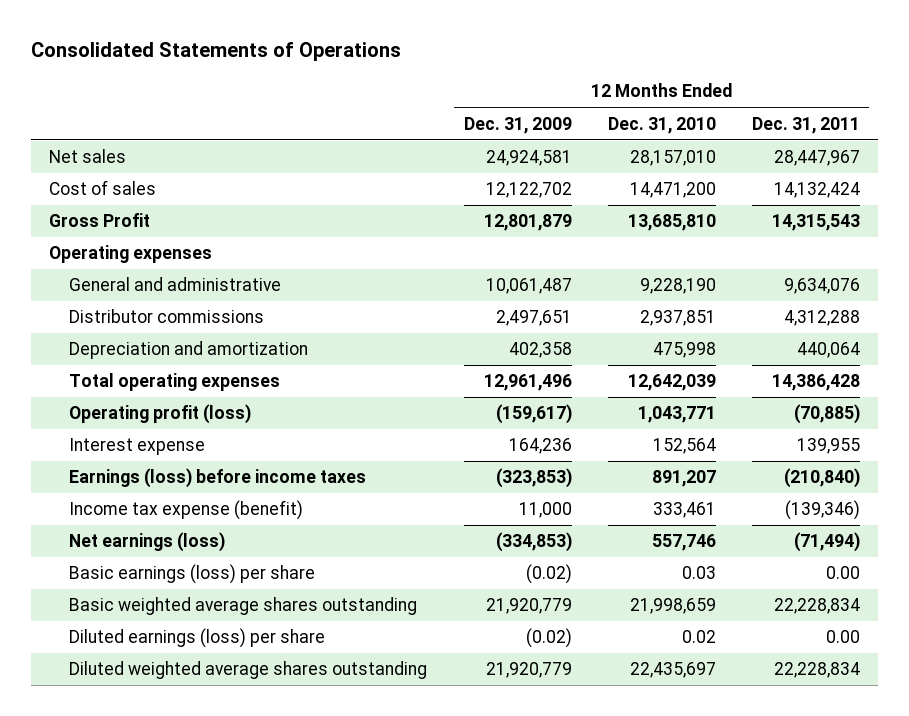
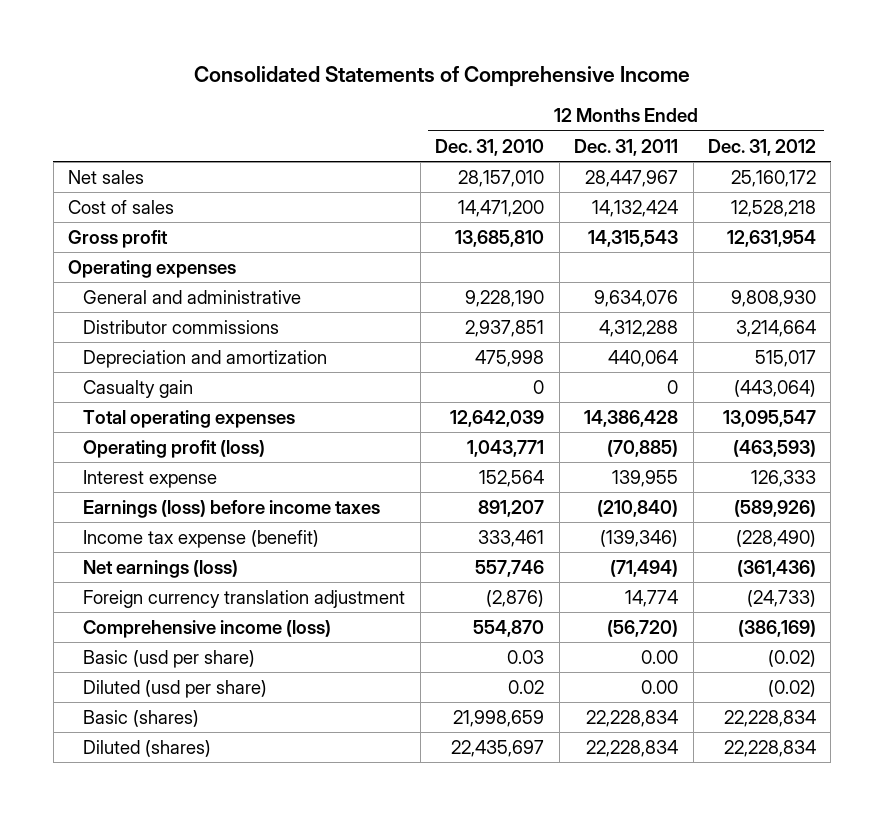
- Consolidated Statements of Operations
+ Consolidated Statements of Comprehensive Income
- | 12 Months Ended Dec. 31, 2009 | 12 Months Ended Dec. 31, 2010 | 12 Months Ended Dec. 31, 2011
+ | 12 Months Ended Dec. 31, 2010 | 12 Months Ended Dec. 31, 2011 | 12 Months Ended Dec. 31, 2012
- Gross Profit | 12,801,879 | 13,685,810 | 14,315,543
+ Gross profit | 13,685,810 | 14,315,543 | 12,631,954
+ Casualty gain | 0 | 0 | (443,064)
- Basic earnings (loss) per share | (0.02) | 0.03 | 0.00
- Basic weighted average shares outstanding | 21,920,779 | 21,998,659 | 22,228,834
- Diluted earnings (loss) per share | (0.02) | 0.02 | 0.00
- Diluted weighted average shares outstanding | 21,920,779 | 22,435,697 | 22,228,834
+ Foreign currency translation adjustment | (2,876) | 14,774 | (24,733)
+ Comprehensive income (loss) | 554,870 | (56,720) | (386,169)
+ Basic (usd per share) | 0.03 | 0.00 | (0.02)
+ Diluted (usd per share) | 0.02 | 0.00 | (0.02)
+ Basic (shares) | 21,998,659 | 22,228,834 | 22,228,834
+ Diluted (shares) | 22,435,697 | 22,228,834 | 22,228,834

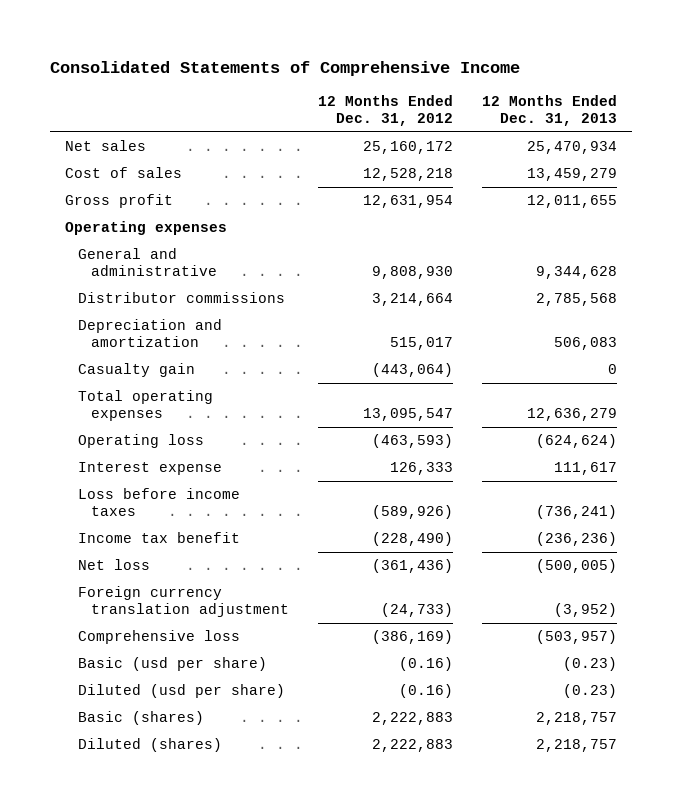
- | 12 Months Ended Dec. 31, 2010 | 12 Months Ended Dec. 31, 2011 | 12 Months Ended Dec. 31, 2012
+ | 12 Months Ended Dec. 31, 2012 | 12 Months Ended Dec. 31, 2013
- Operating profit (loss) | 1,043,771 | (70,885) | (463,593)
+ Operating loss | (463,593) | (624,624)
- Earnings (loss) before income taxes | 891,207 | (210,840) | (589,926)
- Income tax expense (benefit) | 333,461 | (139,346) | (228,490)
- Net earnings (loss) | 557,746 | (71,494) | (361,436)
+ Loss before income taxes | (589,926) | (736,241)
+ Income tax benefit | (228,490) | (236,236)
+ Net loss | (361,436) | (500,005)
- Comprehensive income (loss) | 554,870 | (56,720) | (386,169)
- Basic (usd per share) | 0.03 | 0.00 | (0.02)
- Diluted (usd per share) | 0.02 | 0.00 | (0.02)
- Basic (shares) | 21,998,659 | 22,228,834 | 22,228,834
- Diluted (shares) | 22,435,697 | 22,228,834 | 22,228,834
+ Comprehensive loss | (386,169) | (503,957)
+ Basic (usd per share) | (0.16) | (0.23)
+ Diluted (usd per share) | (0.16) | (0.23)
+ Basic (shares) | 2,222,883 | 2,218,757
+ Diluted (shares) | 2,222,883 | 2,218,757

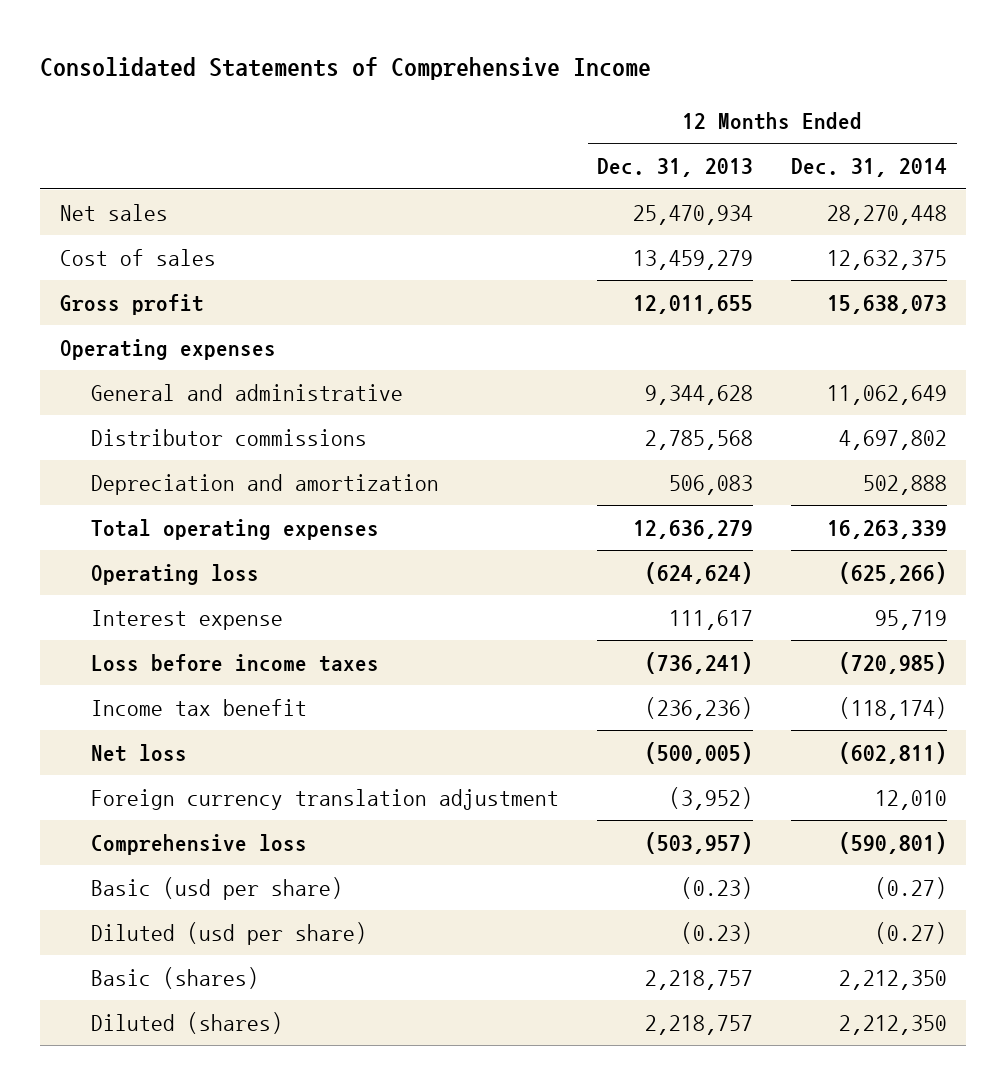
- | 12 Months Ended Dec. 31, 2012 | 12 Months Ended Dec. 31, 2013
+ | 12 Months Ended Dec. 31, 2013 | 12 Months Ended Dec. 31, 2014
- Casualty gain | (443,064) | 0

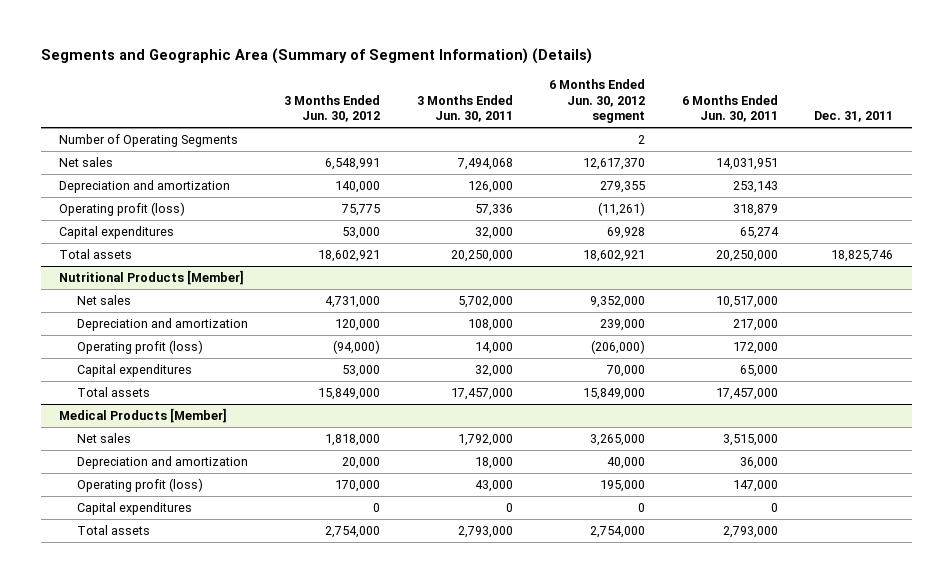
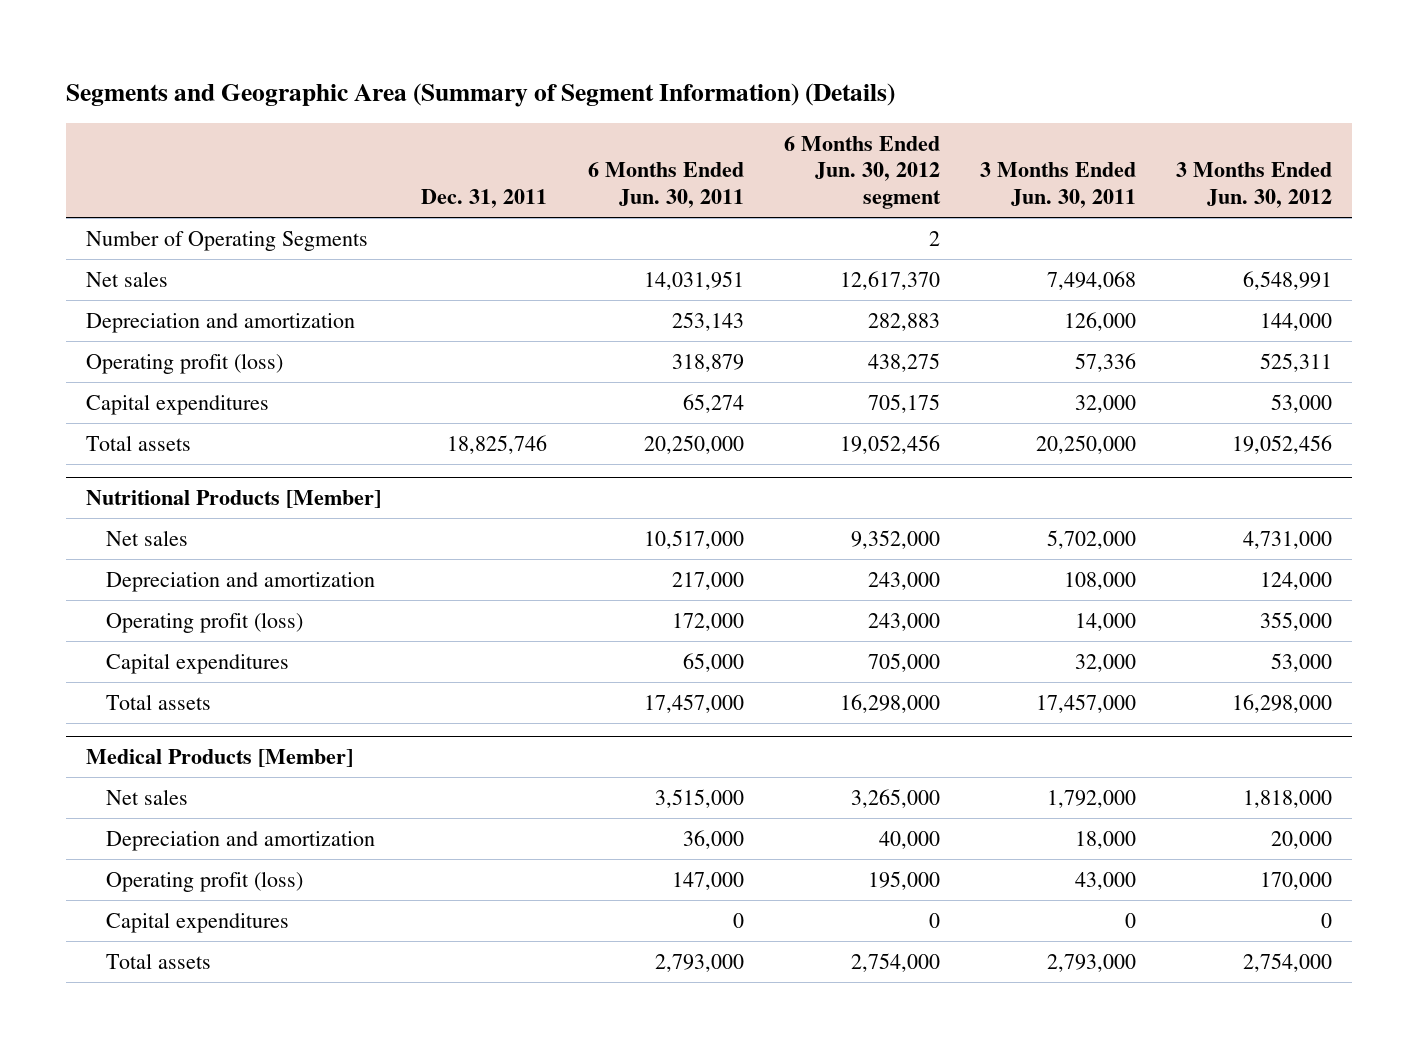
- | 3 Months Ended Jun. 30, 2012 | 3 Months Ended Jun. 30, 2011 | 6 Months Ended Jun. 30, 2012 segment | 6 Months Ended Jun. 30, 2011 | Dec. 31, 2011
+ | Dec. 31, 2011 | 6 Months Ended Jun. 30, 2011 | 6 Months Ended Jun. 30, 2012 segment | 3 Months Ended Jun. 30, 2011 | 3 Months Ended Jun. 30, 2012
- Depreciation and amortization | 140,000 | 126,000 | 279,355 | 253,143 |
- Operating profit (loss) | 75,775 | 57,336 | (11,261) | 318,879 |
- Capital expenditures | 53,000 | 32,000 | 69,928 | 65,274 |
- Total assets | 18,602,921 | 20,250,000 | 18,602,921 | 20,250,000 | 18,825,746
+ Depreciation and amortization | | 253,143 | 282,883 | 126,000 | 144,000
+ Operating profit (loss) | | 318,879 | 438,275 | 57,336 | 525,311
+ Capital expenditures | | 65,274 | 705,175 | 32,000 | 53,000
+ Total assets | 18,825,746 | 20,250,000 | 19,052,456 | 20,250,000 | 19,052,456
@ Nutritional Products [Member]
- Depreciation and amortization | 120,000 | 108,000 | 239,000 | 217,000 |
- Operating profit (loss) | (94,000) | 14,000 | (206,000) | 172,000 |
- Capital expenditures | 53,000 | 32,000 | 70,000 | 65,000 |
- Total assets | 15,849,000 | 17,457,000 | 15,849,000 | 17,457,000 |
+ Depreciation and amortization | | 217,000 | 243,000 | 108,000 | 124,000
+ Operating profit (loss) | | 172,000 | 243,000 | 14,000 | 355,000
+ Capital expenditures | | 65,000 | 705,000 | 32,000 | 53,000
+ Total assets | | 17,457,000 | 16,298,000 | 17,457,000 | 16,298,000

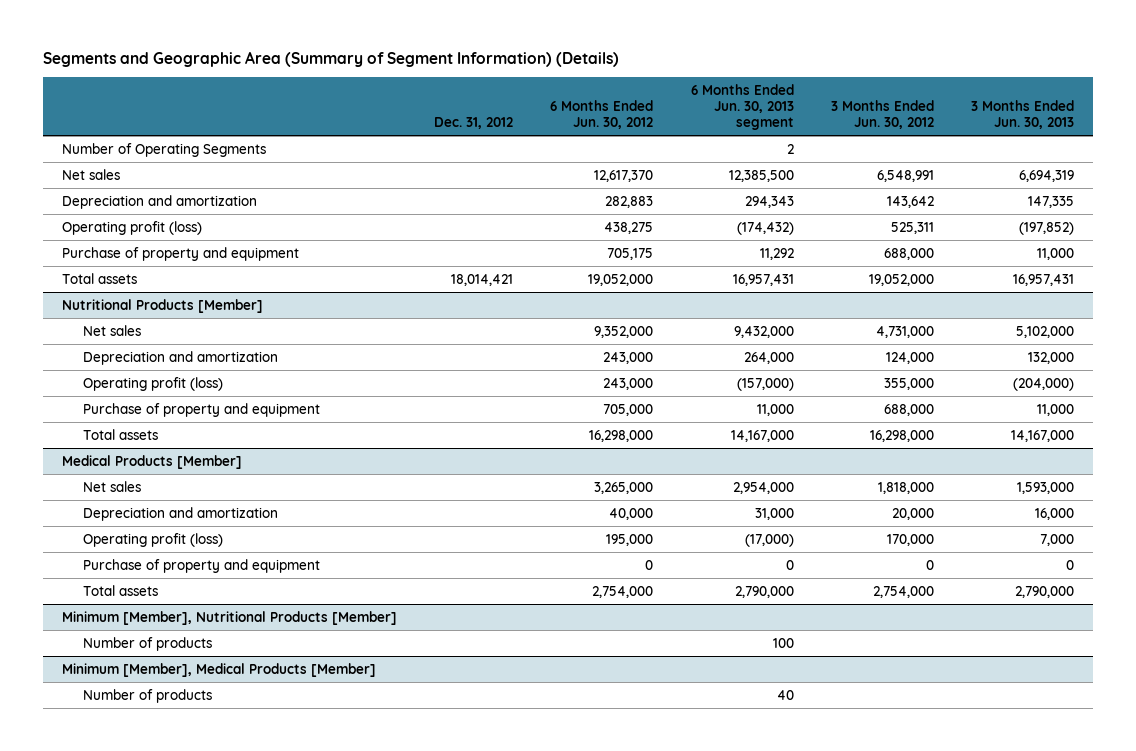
- | Dec. 31, 2011 | 6 Months Ended Jun. 30, 2011 | 6 Months Ended Jun. 30, 2012 segment | 3 Months Ended Jun. 30, 2011 | 3 Months Ended Jun. 30, 2012
+ | Dec. 31, 2012 | 6 Months Ended Jun. 30, 2012 | 6 Months Ended Jun. 30, 2013 segment | 3 Months Ended Jun. 30, 2012 | 3 Months Ended Jun. 30, 2013
- Depreciation and amortization | | 253,143 | 282,883 | 126,000 | 144,000
+ Depreciation and amortization | | 282,883 | 294,343 | 143,642 | 147,335
- Capital expenditures | | 65,274 | 705,175 | 32,000 | 53,000
- Total assets | 18,825,746 | 20,250,000 | 19,052,456 | 20,250,000 | 19,052,456
+ Purchase of property and equipment | | 705,175 | 11,292 | 688,000 | 11,000
+ Total assets | 18,014,421 | 19,052,000 | 16,957,431 | 19,052,000 | 16,957,431
@ Nutritional Products [Member]
- Capital expenditures | | 65,000 | 705,000 | 32,000 | 53,000
+ Purchase of property and equipment | | 705,000 | 11,000 | 688,000 | 11,000
@ Medical Products [Member]
- Capital expenditures | | 0 | 0 | 0 | 0
+ Purchase of property and equipment | | 0 | 0 | 0 | 0
+ Minimum [Member], Nutritional Products [Member]
+ Number of products | | | 100 | |
+ Minimum [Member], Medical Products [Member]
+ Number of products | | | 40 | |

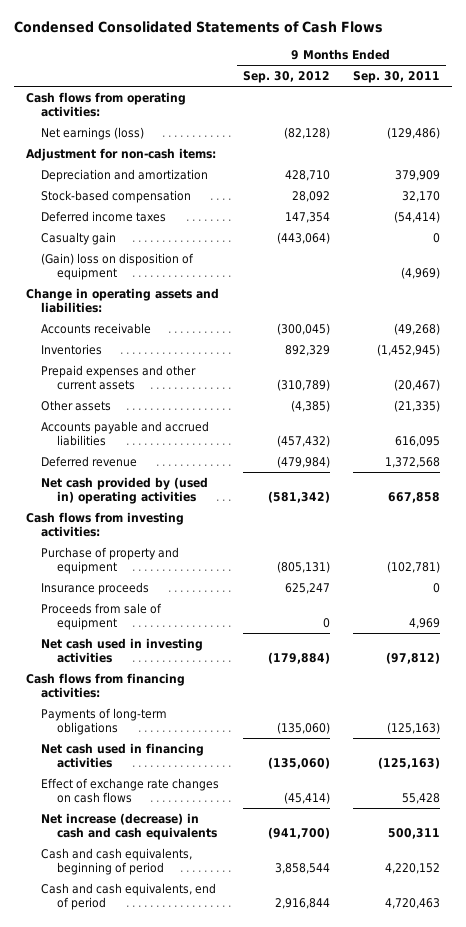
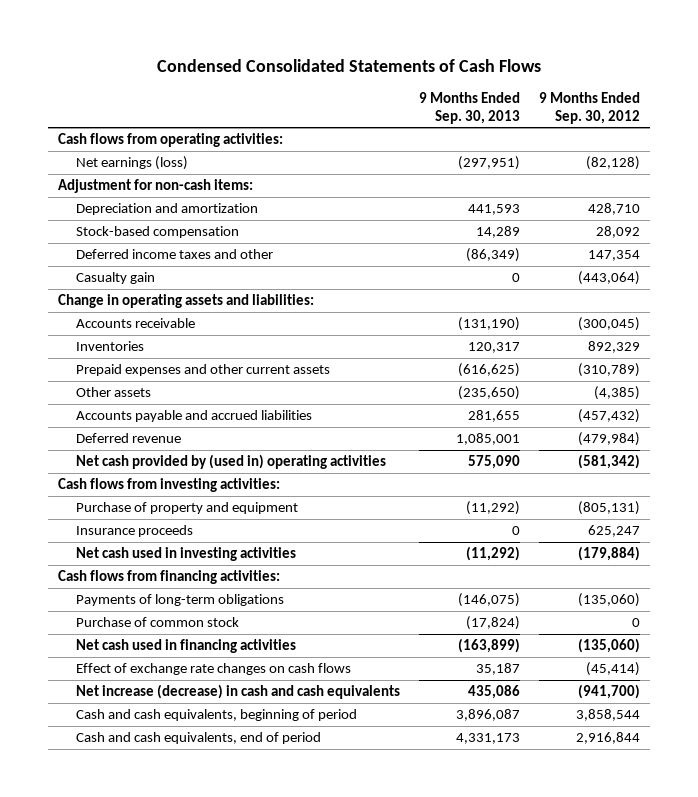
- | 9 Months Ended Sep. 30, 2012 | 9 Months Ended Sep. 30, 2011
+ | 9 Months Ended Sep. 30, 2013 | 9 Months Ended Sep. 30, 2012
- Deferred income taxes | 147,354 | (54,414)
+ Deferred income taxes and other | (86,349) | 147,354
- (Gain) loss on disposition of equipment | | (4,969)
- Proceeds from sale of equipment | 0 | 4,969
+ Purchase of common stock | (17,824) | 0

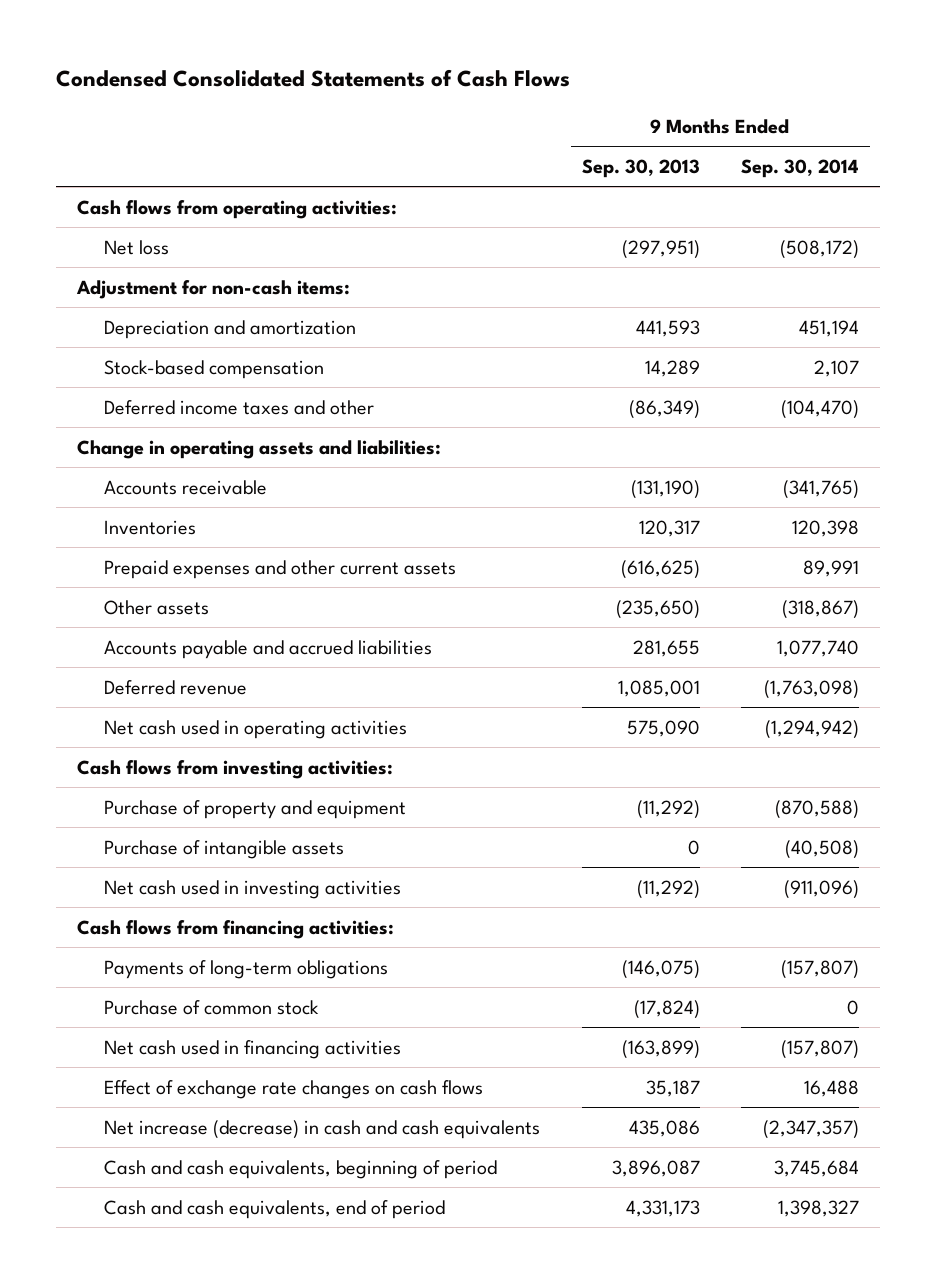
- | 9 Months Ended Sep. 30, 2013 | 9 Months Ended Sep. 30, 2012
+ | 9 Months Ended Sep. 30, 2013 | 9 Months Ended Sep. 30, 2014
- Net earnings (loss) | (297,951) | (82,128)
+ Net loss | (297,951) | (508,172)
- Casualty gain | 0 | (443,064)
- Net cash provided by (used in) operating activities | 575,090 | (581,342)
+ Net cash used in operating activities | 575,090 | (1,294,942)
- Insurance proceeds | 0 | 625,247
+ Purchase of intangible assets | 0 | (40,508)

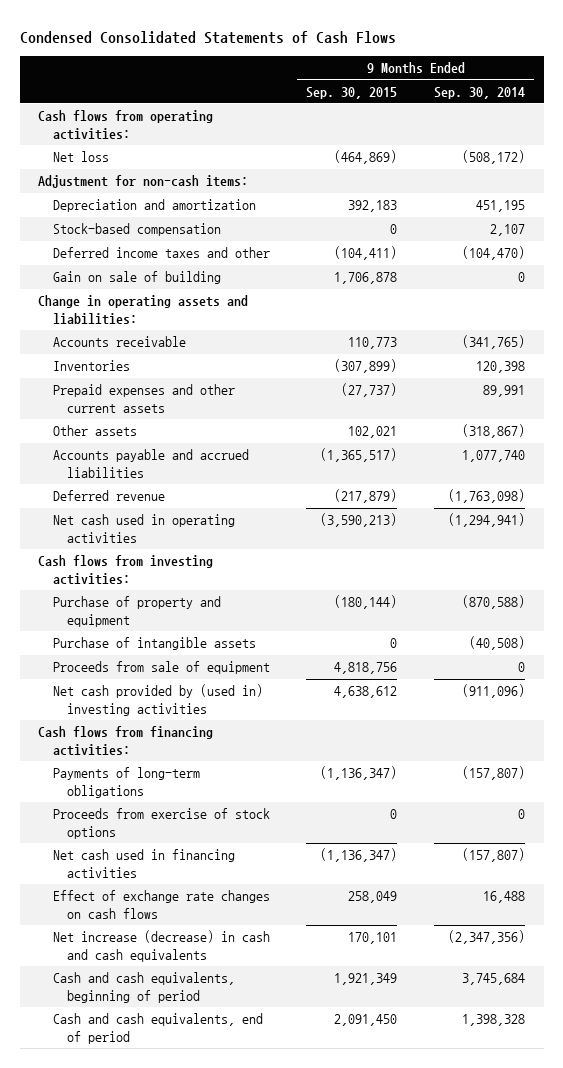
- | 9 Months Ended Sep. 30, 2013 | 9 Months Ended Sep. 30, 2014
+ | 9 Months Ended Sep. 30, 2015 | 9 Months Ended Sep. 30, 2014
- Depreciation and amortization | 441,593 | 451,194
+ Depreciation and amortization | 392,183 | 451,195
+ Gain on sale of building | 1,706,878 | 0
- Net cash used in operating activities | 575,090 | (1,294,942)
+ Net cash used in operating activities | (3,590,213) | (1,294,941)
- Net cash used in investing activities | (11,292) | (911,096)
+ Proceeds from sale of equipment | 4,818,756 | 0
+ Net cash provided by (used in) investing activities | 4,638,612 | (911,096)
- Purchase of common stock | (17,824) | 0
+ Proceeds from exercise of stock options | 0 | 0
- Net increase (decrease) in cash and cash equivalents | 435,086 | (2,347,357)
+ Net increase (decrease) in cash and cash equivalents | 170,101 | (2,347,356)
- Cash and cash equivalents, end of period | 4,331,173 | 1,398,327
+ Cash and cash equivalents, end of period | 2,091,450 | 1,398,328

